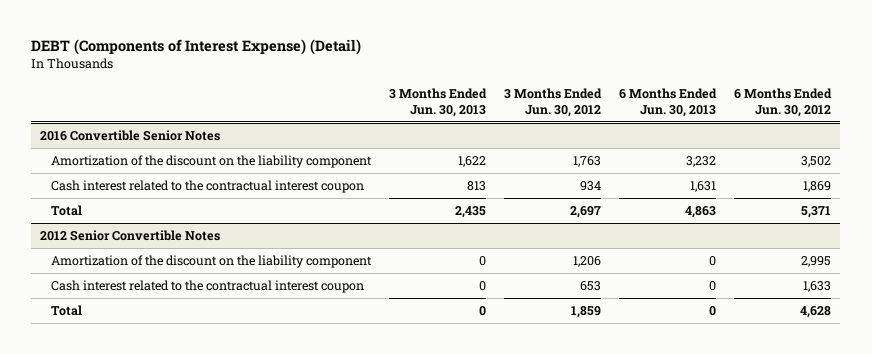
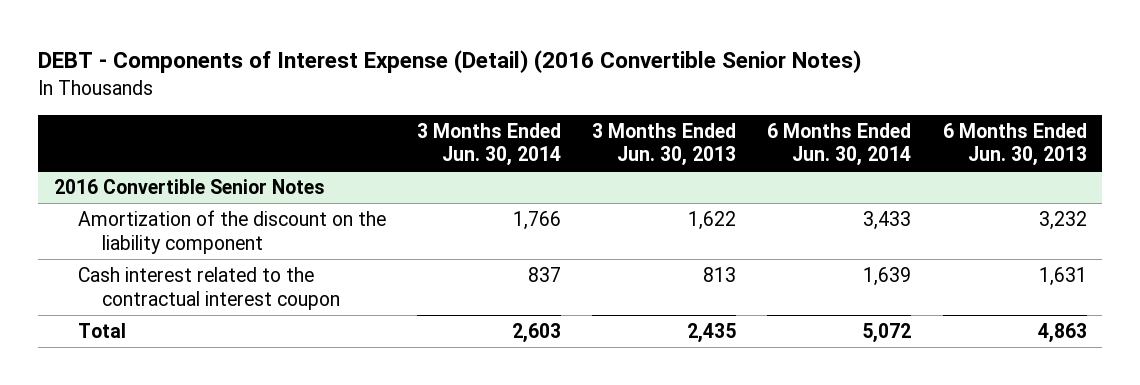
- DEBT (Components of Interest Expense) (Detail)
+ DEBT - Components of Interest Expense (Detail) (2016 Convertible Senior Notes)
- | 3 Months Ended Jun. 30, 2013 | 3 Months Ended Jun. 30, 2012 | 6 Months Ended Jun. 30, 2013 | 6 Months Ended Jun. 30, 2012
+ | 3 Months Ended Jun. 30, 2014 | 3 Months Ended Jun. 30, 2013 | 6 Months Ended Jun. 30, 2014 | 6 Months Ended Jun. 30, 2013
- 2012 Senior Convertible Notes
- Amortization of the discount on the liability component | 0 | 1,206 | 0 | 2,995
- Cash interest related to the contractual interest coupon | 0 | 653 | 0 | 1,633
- Total | 0 | 1,859 | 0 | 4,628

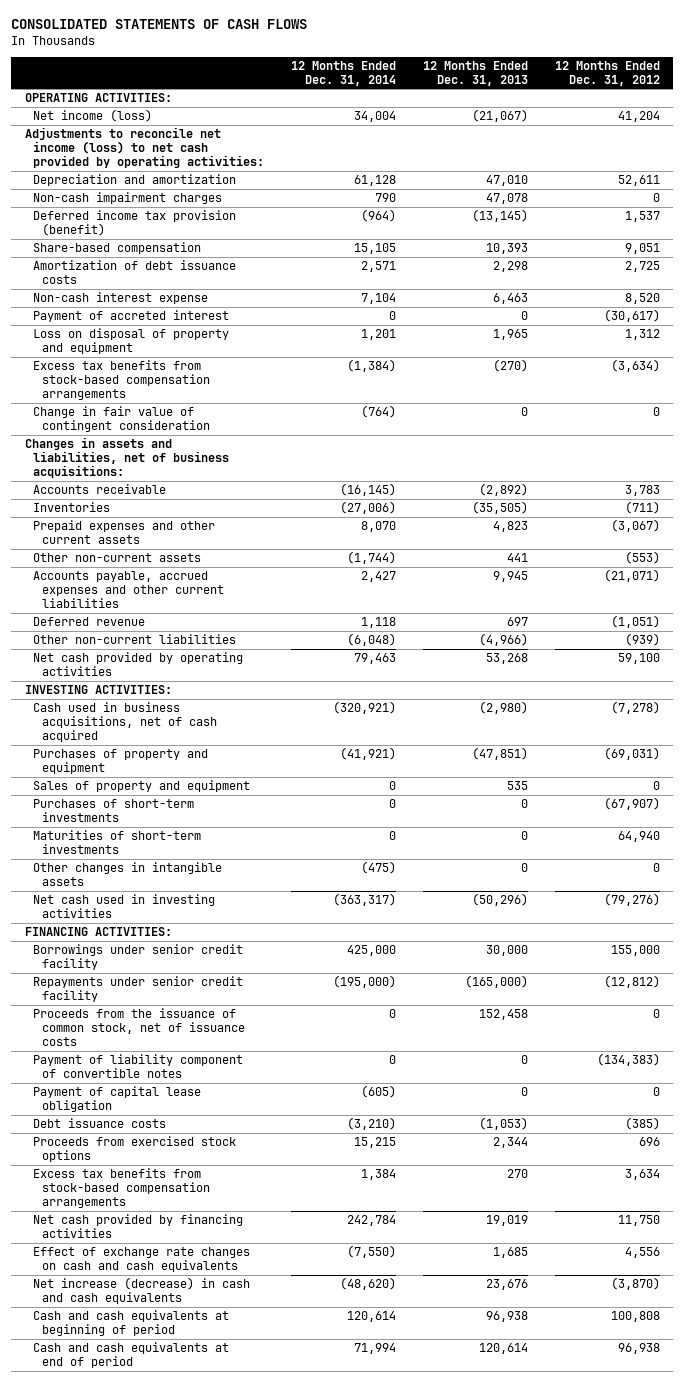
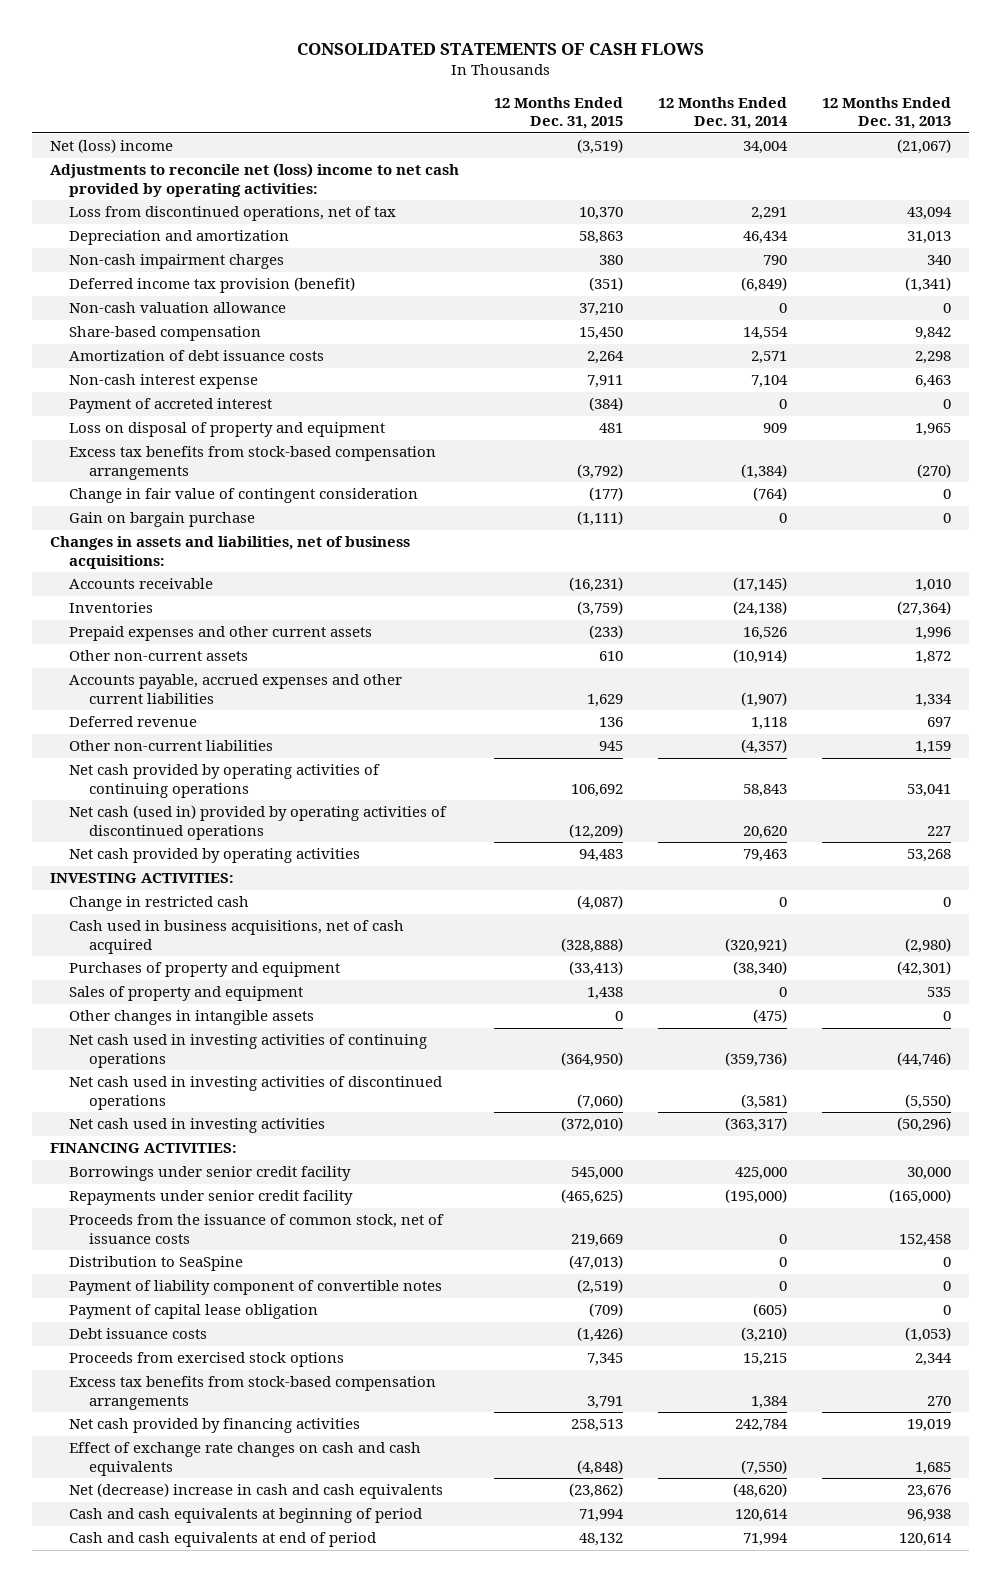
- | 12 Months Ended Dec. 31, 2014 | 12 Months Ended Dec. 31, 2013 | 12 Months Ended Dec. 31, 2012
+ | 12 Months Ended Dec. 31, 2015 | 12 Months Ended Dec. 31, 2014 | 12 Months Ended Dec. 31, 2013
- OPERATING ACTIVITIES:
- Net income (loss) | 34,004 | (21,067) | 41,204
- Adjustments to reconcile net income (loss) to net cash provided by operating activities:
- Depreciation and amortization | 61,128 | 47,010 | 52,611
- Non-cash impairment charges | 790 | 47,078 | 0
- Deferred income tax provision (benefit) | (964) | (13,145) | 1,537
- Share-based compensation | 15,105 | 10,393 | 9,051
+ Net (loss) income | (3,519) | 34,004 | (21,067)
+ Adjustments to reconcile net (loss) income to net cash provided by operating activities:
+ Loss from discontinued operations, net of tax | 10,370 | 2,291 | 43,094
+ Depreciation and amortization | 58,863 | 46,434 | 31,013
+ Non-cash impairment charges | 380 | 790 | 340
+ Deferred income tax provision (benefit) | (351) | (6,849) | (1,341)
+ Non-cash valuation allowance | 37,210 | 0 | 0
+ Share-based compensation | 15,450 | 14,554 | 9,842
- Loss on disposal of property and equipment | 1,201 | 1,965 | 1,312
+ Loss on disposal of property and equipment | 481 | 909 | 1,965
+ Gain on bargain purchase | (1,111) | 0 | 0
- Accounts receivable | (16,145) | (2,892) | 3,783
- Inventories | (27,006) | (35,505) | (711)
- Prepaid expenses and other current assets | 8,070 | 4,823 | (3,067)
- Other non-current assets | (1,744) | 441 | (553)
- Accounts payable, accrued expenses and other current liabilities | 2,427 | 9,945 | (21,071)
+ Accounts receivable | (16,231) | (17,145) | 1,010
+ Inventories | (3,759) | (24,138) | (27,364)
+ Prepaid expenses and other current assets | (233) | 16,526 | 1,996
+ Other non-current assets | 610 | (10,914) | 1,872
+ Accounts payable, accrued expenses and other current liabilities | 1,629 | (1,907) | 1,334
- Other non-current liabilities | (6,048) | (4,966) | (939)
+ Other non-current liabilities | 945 | (4,357) | 1,159
+ Net cash provided by operating activities of continuing operations | 106,692 | 58,843 | 53,041
+ Net cash (used in) provided by operating activities of discontinued operations | (12,209) | 20,620 | 227
+ Change in restricted cash | (4,087) | 0 | 0
- Purchases of property and equipment | (41,921) | (47,851) | (69,031)
+ Purchases of property and equipment | (33,413) | (38,340) | (42,301)
- Purchases of short-term investments | 0 | 0 | (67,907)
- Maturities of short-term investments | 0 | 0 | 64,940
+ Net cash used in investing activities of continuing operations | (364,950) | (359,736) | (44,746)
+ Net cash used in investing activities of discontinued operations | (7,060) | (3,581) | (5,550)
+ Distribution to SeaSpine | (47,013) | 0 | 0
- Net increase (decrease) in cash and cash equivalents | (48,620) | 23,676 | (3,870)
+ Net (decrease) increase in cash and cash equivalents | (23,862) | (48,620) | 23,676

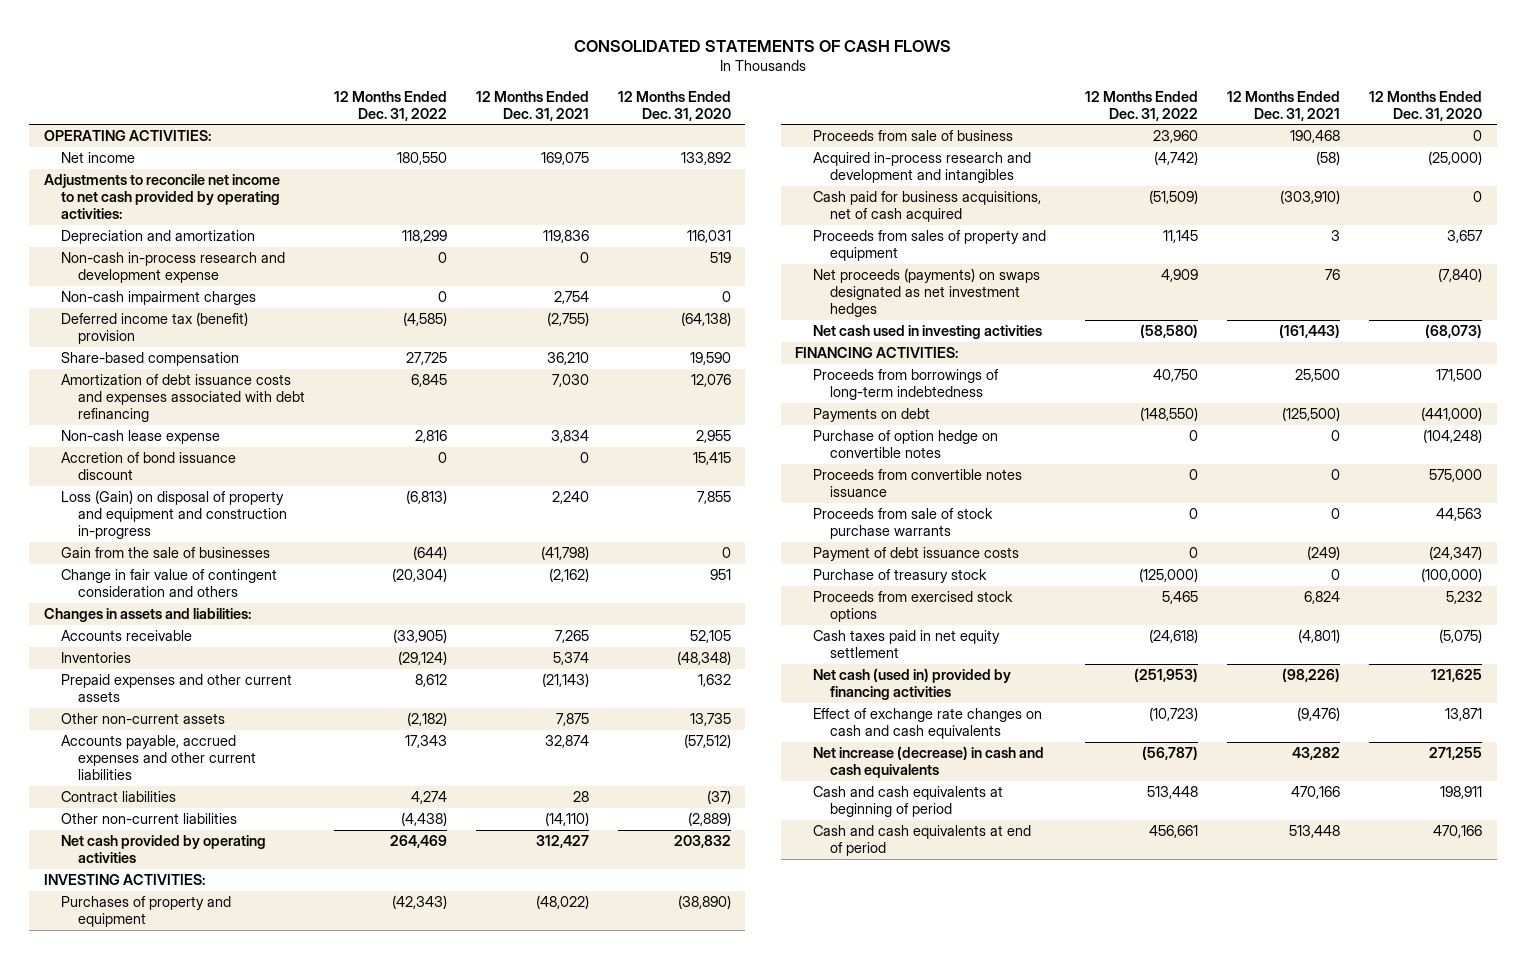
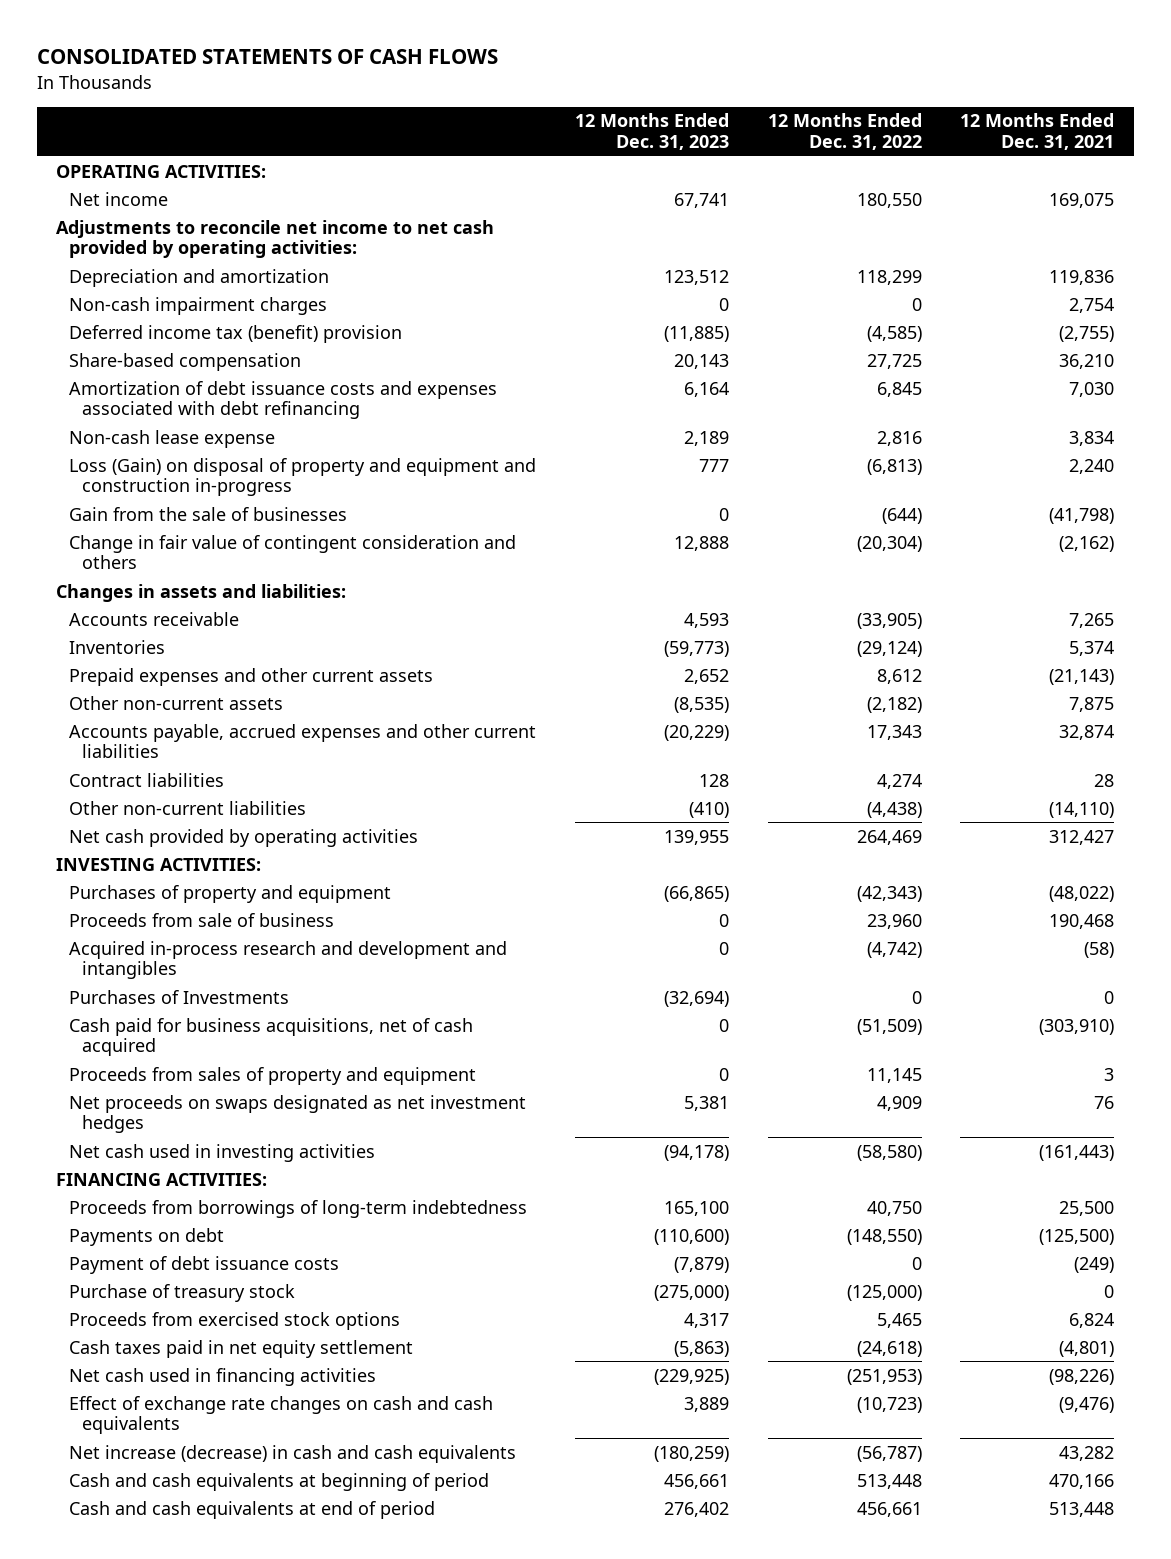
- | 12 Months Ended Dec. 31, 2022 | 12 Months Ended Dec. 31, 2021 | 12 Months Ended Dec. 31, 2020
+ | 12 Months Ended Dec. 31, 2023 | 12 Months Ended Dec. 31, 2022 | 12 Months Ended Dec. 31, 2021
- Non-cash in-process research and development expense | 0 | 0 | 519
- Accretion of bond issuance discount | 0 | 0 | 15,415
+ Purchases of Investments | (32,694) | 0 | 0
- Net proceeds (payments) on swaps designated as net investment hedges | 4,909 | 76 | (7,840)
+ Net proceeds on swaps designated as net investment hedges | 5,381 | 4,909 | 76
- Purchase of option hedge on convertible notes | 0 | 0 | (104,248)
- Proceeds from convertible notes issuance | 0 | 0 | 575,000
- Proceeds from sale of stock purchase warrants | 0 | 0 | 44,563
- Net cash (used in) provided by financing activities | (251,953) | (98,226) | 121,625
+ Net cash used in financing activities | (229,925) | (251,953) | (98,226)

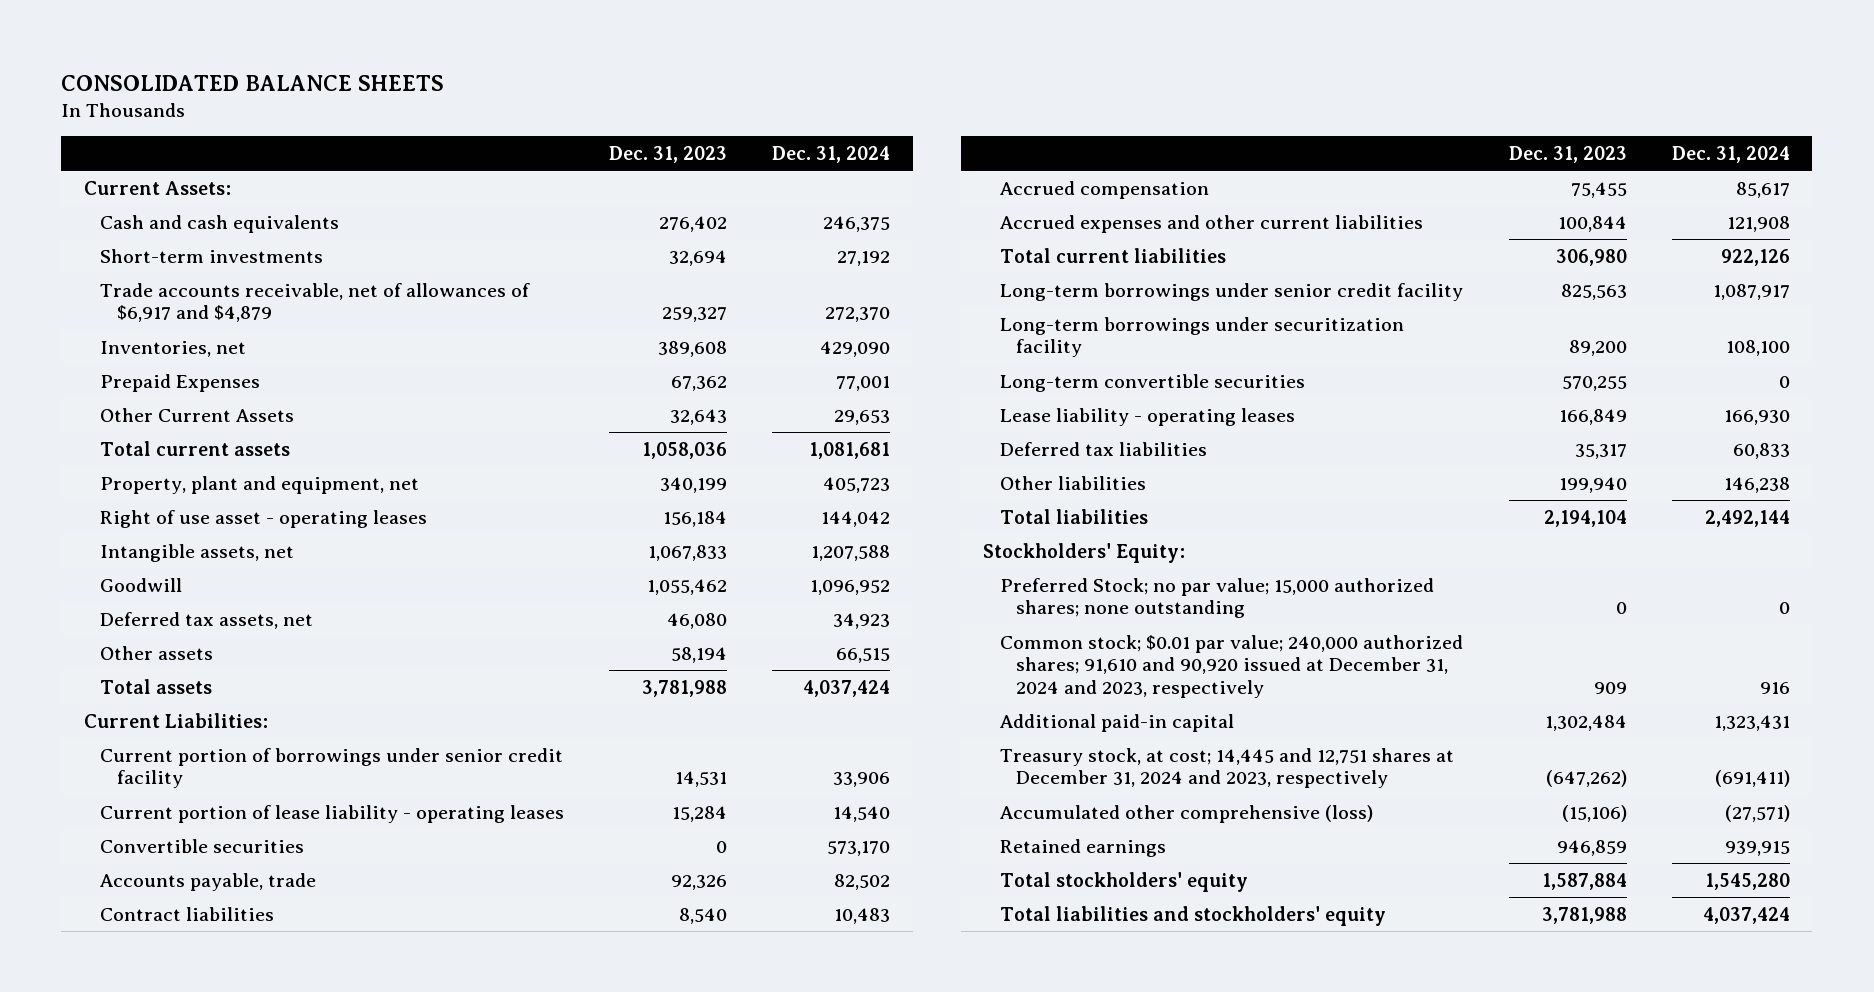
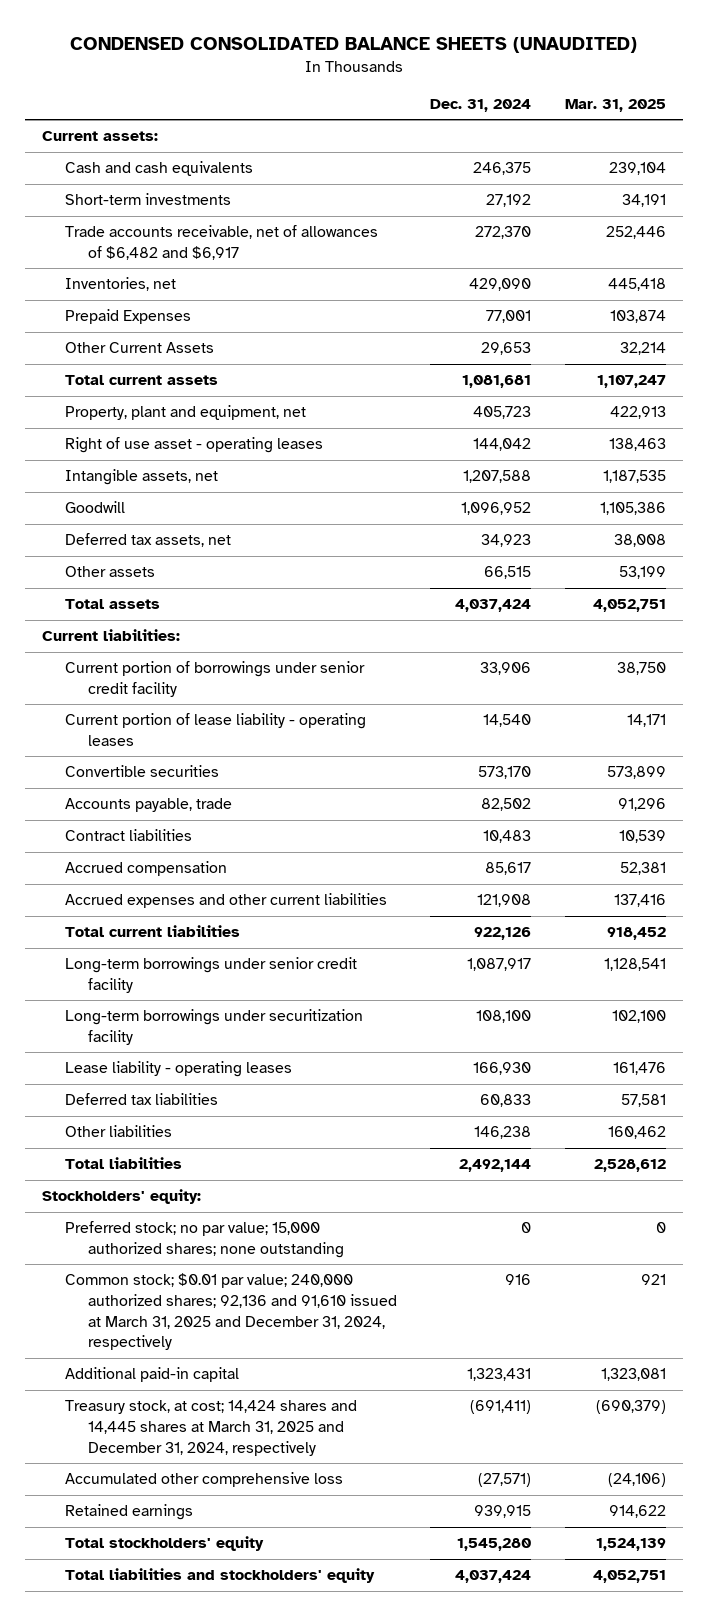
- CONSOLIDATED BALANCE SHEETS
+ CONDENSED CONSOLIDATED BALANCE SHEETS (UNAUDITED)
- | Dec. 31, 2023 | Dec. 31, 2024
+ | Dec. 31, 2024 | Mar. 31, 2025
- Current Assets:
+ Current assets:
- Trade accounts receivable, net of allowances of $6,917 and $4,879 | 259,327 | 272,370
+ Trade accounts receivable, net of allowances of $6,482 and $6,917 | 272,370 | 252,446
- Current Liabilities:
+ Current liabilities:
- Long-term convertible securities | 570,255 | 0
- Stockholders' Equity:
- Preferred Stock; no par value; 15,000 authorized shares; none outstanding | 0 | 0
- Common stock; $0.01 par value; 240,000 authorized shares; 91,610 and 90,920 issued at December 31, 2024 and 2023, respectively | 909 | 916
+ Stockholders' equity:
+ Preferred stock; no par value; 15,000 authorized shares; none outstanding | 0 | 0
+ Common stock; $0.01 par value; 240,000 authorized shares; 92,136 and 91,610 issued at March 31, 2025 and December 31, 2024, respectively | 916 | 921
- Treasury stock, at cost; 14,445 and 12,751 shares at December 31, 2024 and 2023, respectively | (647,262) | (691,411)
- Accumulated other comprehensive (loss) | (15,106) | (27,571)
+ Treasury stock, at cost; 14,424 shares and 14,445 shares at March 31, 2025 and December 31, 2024, respectively | (691,411) | (690,379)
+ Accumulated other comprehensive loss | (27,571) | (24,106)

